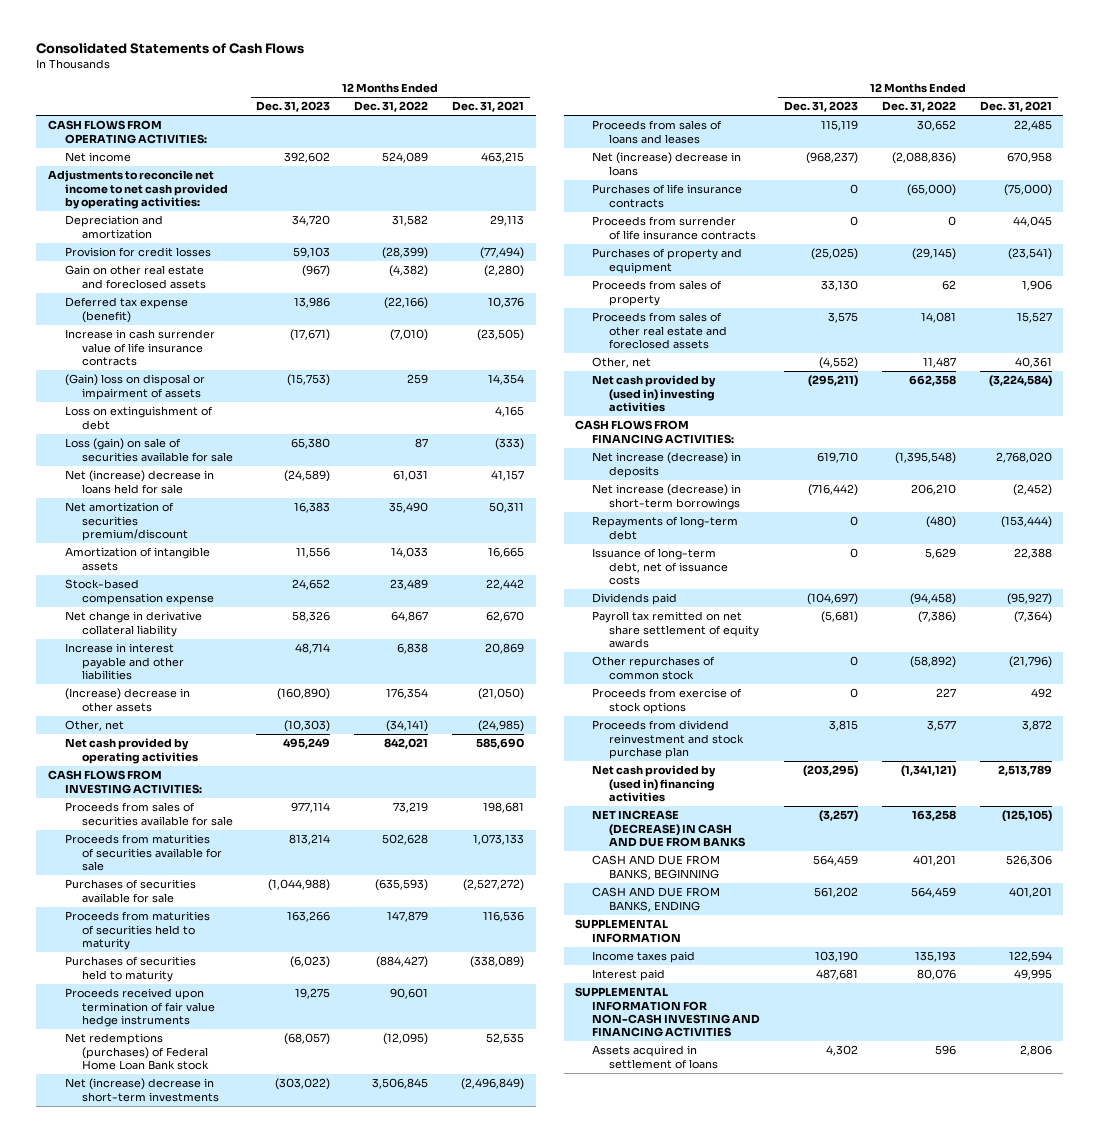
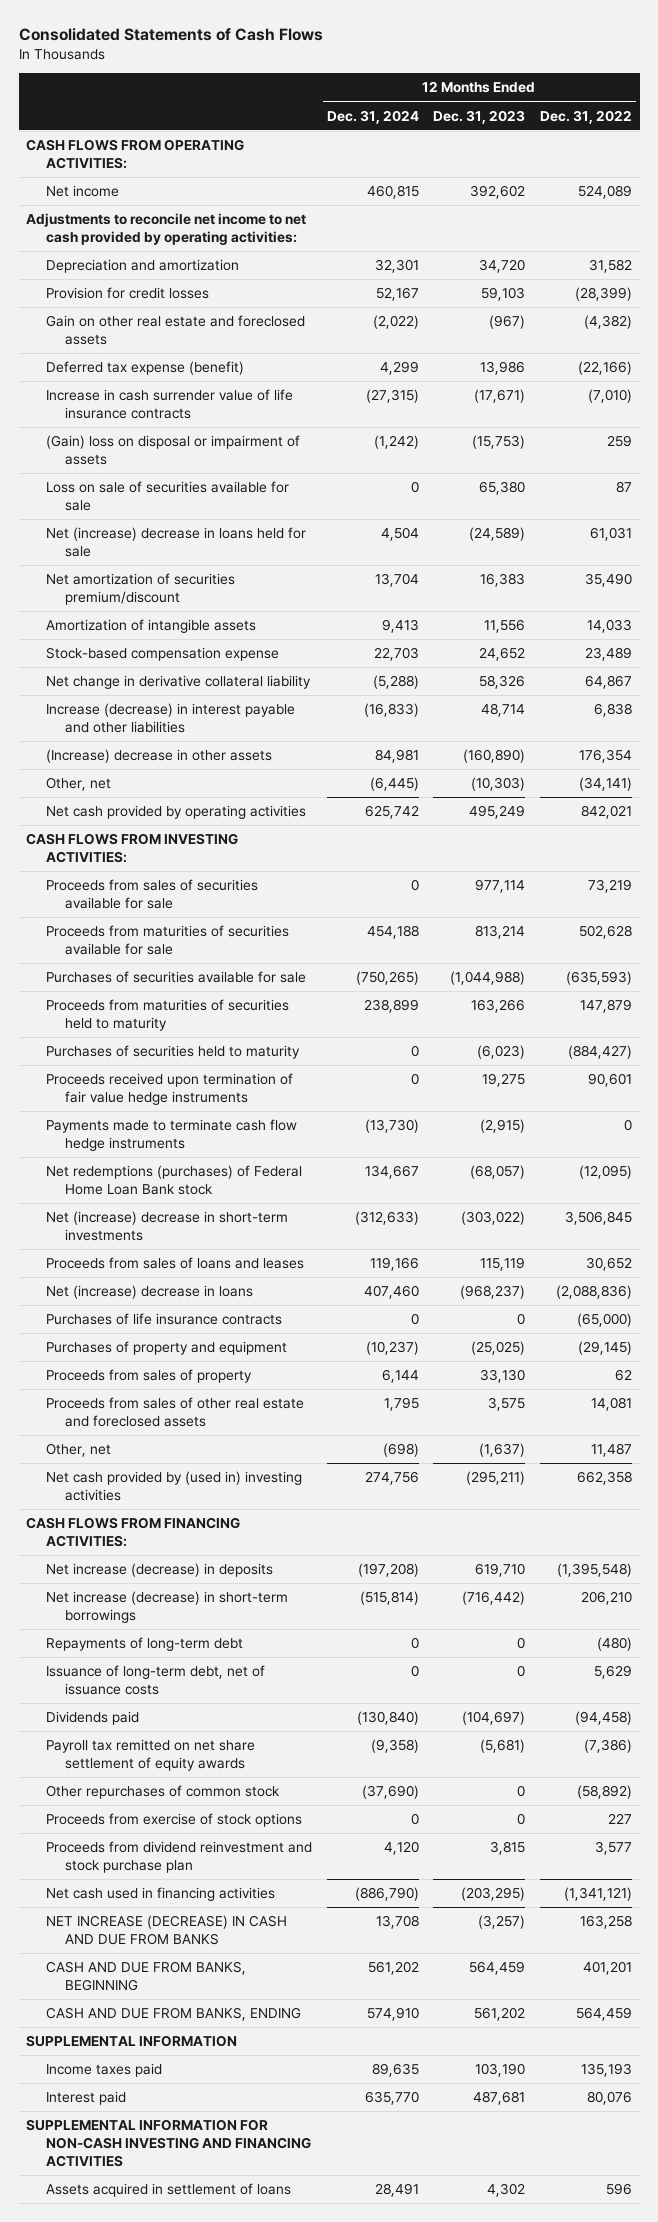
- | 12 Months Ended Dec. 31, 2023 | 12 Months Ended Dec. 31, 2022 | 12 Months Ended Dec. 31, 2021
+ | 12 Months Ended Dec. 31, 2024 | 12 Months Ended Dec. 31, 2023 | 12 Months Ended Dec. 31, 2022
- Loss on extinguishment of debt | | | 4,165
- Loss (gain) on sale of securities available for sale | 65,380 | 87 | (333)
+ Loss on sale of securities available for sale | 0 | 65,380 | 87
- Increase in interest payable and other liabilities | 48,714 | 6,838 | 20,869
+ Increase (decrease) in interest payable and other liabilities | (16,833) | 48,714 | 6,838
+ Payments made to terminate cash flow hedge instruments | (13,730) | (2,915) | 0
- Proceeds from surrender of life insurance contracts | 0 | 0 | 44,045
- Other, net | (4,552) | 11,487 | 40,361
+ Other, net | (698) | (1,637) | 11,487
- Net cash provided by (used in) financing activities | (203,295) | (1,341,121) | 2,513,789
+ Net cash used in financing activities | (886,790) | (203,295) | (1,341,121)

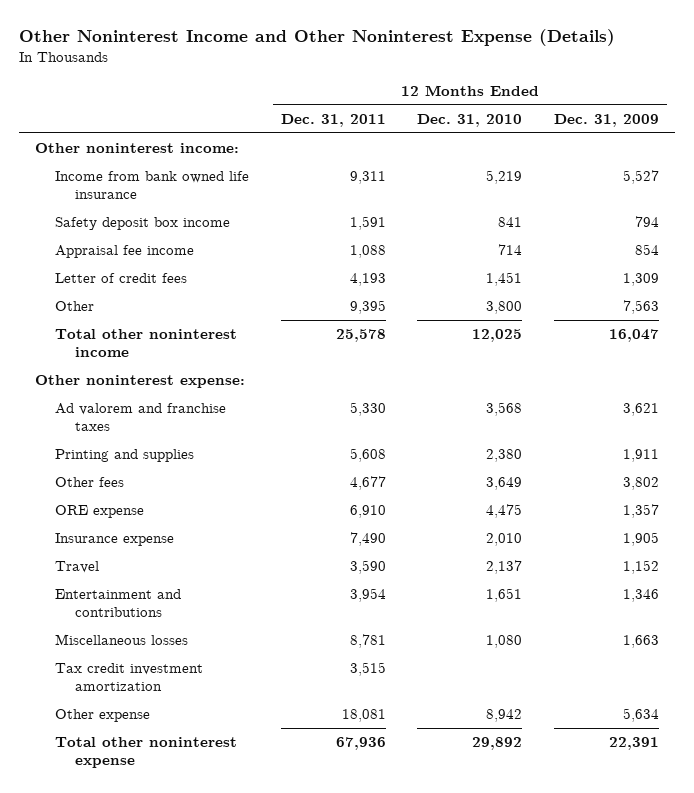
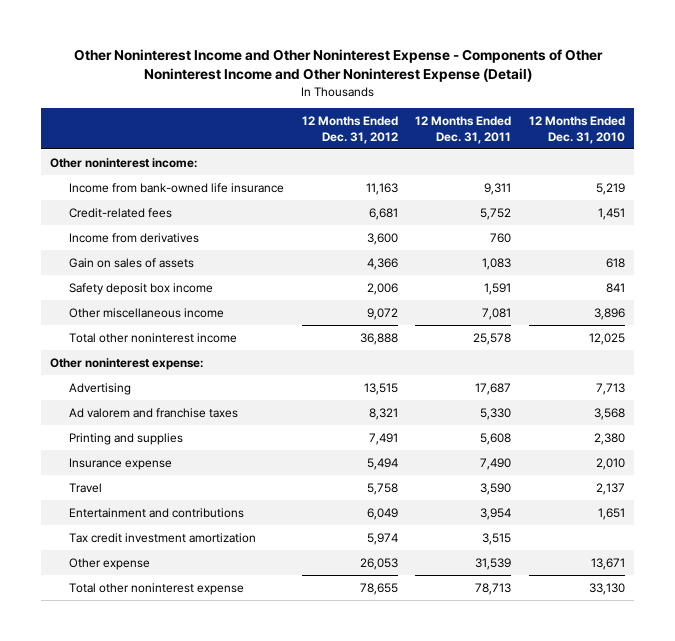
- Other Noninterest Income and Other Noninterest Expense (Details)
+ Other Noninterest Income and Other Noninterest Expense - Components of Other Noninterest Income and Other Noninterest Expense (Detail)
- | 12 Months Ended Dec. 31, 2011 | 12 Months Ended Dec. 31, 2010 | 12 Months Ended Dec. 31, 2009
+ | 12 Months Ended Dec. 31, 2012 | 12 Months Ended Dec. 31, 2011 | 12 Months Ended Dec. 31, 2010
- Income from bank owned life insurance | 9,311 | 5,219 | 5,527
+ Income from bank-owned life insurance | 11,163 | 9,311 | 5,219
+ Credit-related fees | 6,681 | 5,752 | 1,451
+ Income from derivatives | 3,600 | 760 |
+ Gain on sales of assets | 4,366 | 1,083 | 618
- Appraisal fee income | 1,088 | 714 | 854
- Letter of credit fees | 4,193 | 1,451 | 1,309
- Other | 9,395 | 3,800 | 7,563
+ Other miscellaneous income | 9,072 | 7,081 | 3,896
+ Advertising | 13,515 | 17,687 | 7,713
- Other fees | 4,677 | 3,649 | 3,802
- ORE expense | 6,910 | 4,475 | 1,357
- Miscellaneous losses | 8,781 | 1,080 | 1,663
- Other expense | 18,081 | 8,942 | 5,634
- Total other noninterest expense | 67,936 | 29,892 | 22,391
+ Other expense | 26,053 | 31,539 | 13,671
+ Total other noninterest expense | 78,655 | 78,713 | 33,130

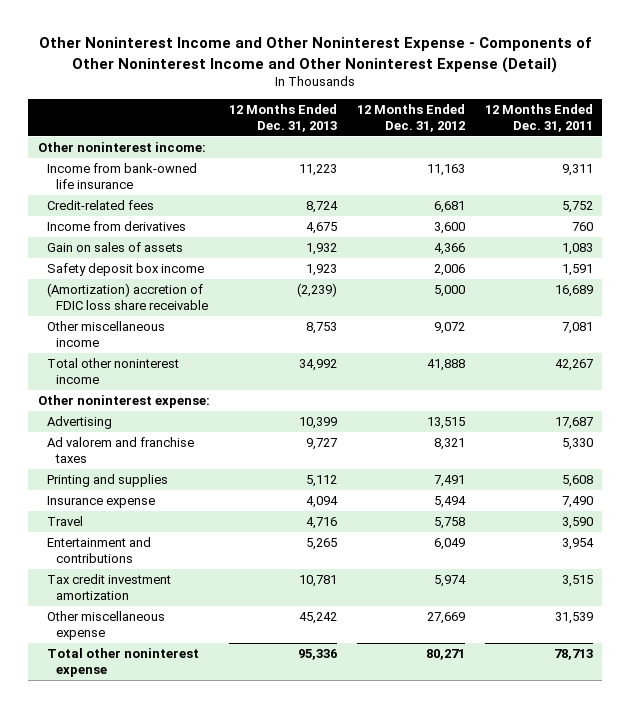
- | 12 Months Ended Dec. 31, 2012 | 12 Months Ended Dec. 31, 2011 | 12 Months Ended Dec. 31, 2010
+ | 12 Months Ended Dec. 31, 2013 | 12 Months Ended Dec. 31, 2012 | 12 Months Ended Dec. 31, 2011
+ (Amortization) accretion of FDIC loss share receivable | (2,239) | 5,000 | 16,689
- Total other noninterest income | 36,888 | 25,578 | 12,025
+ Total other noninterest income | 34,992 | 41,888 | 42,267
- Other expense | 26,053 | 31,539 | 13,671
- Total other noninterest expense | 78,655 | 78,713 | 33,130
+ Other miscellaneous expense | 45,242 | 27,669 | 31,539
+ Total other noninterest expense | 95,336 | 80,271 | 78,713

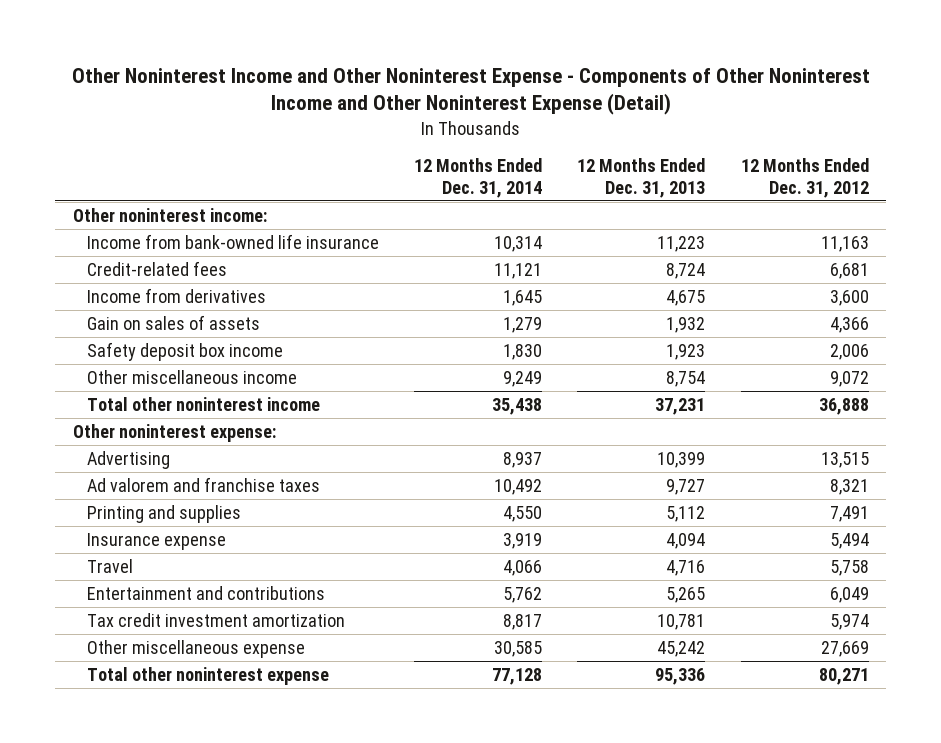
- | 12 Months Ended Dec. 31, 2013 | 12 Months Ended Dec. 31, 2012 | 12 Months Ended Dec. 31, 2011
+ | 12 Months Ended Dec. 31, 2014 | 12 Months Ended Dec. 31, 2013 | 12 Months Ended Dec. 31, 2012
- (Amortization) accretion of FDIC loss share receivable | (2,239) | 5,000 | 16,689
- Other miscellaneous income | 8,753 | 9,072 | 7,081
- Total other noninterest income | 34,992 | 41,888 | 42,267
+ Other miscellaneous income | 9,249 | 8,754 | 9,072
+ Total other noninterest income | 35,438 | 37,231 | 36,888

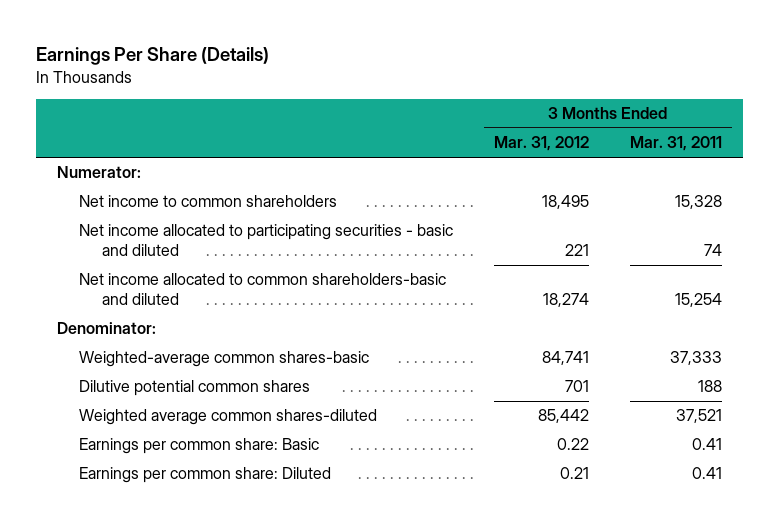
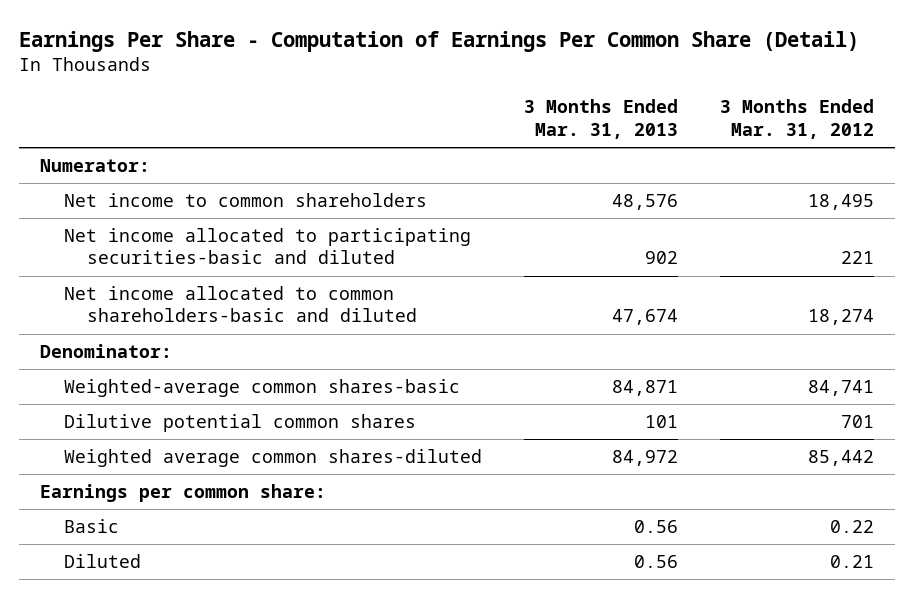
- Earnings Per Share (Details)
+ Earnings Per Share - Computation of Earnings Per Common Share (Detail)
- | 3 Months Ended Mar. 31, 2012 | 3 Months Ended Mar. 31, 2011
+ | 3 Months Ended Mar. 31, 2013 | 3 Months Ended Mar. 31, 2012
- Net income allocated to participating securities - basic and diluted | 221 | 74
+ Net income allocated to participating securities-basic and diluted | 902 | 221
- Earnings per common share: Basic | 0.22 | 0.41
- Earnings per common share: Diluted | 0.21 | 0.41
+ Earnings per common share:
+ Basic | 0.56 | 0.22
+ Diluted | 0.56 | 0.21

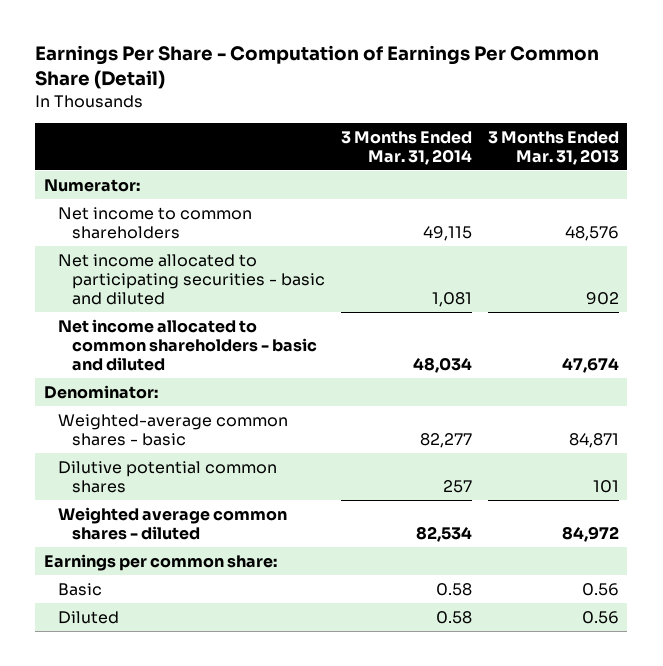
- | 3 Months Ended Mar. 31, 2013 | 3 Months Ended Mar. 31, 2012
+ | 3 Months Ended Mar. 31, 2014 | 3 Months Ended Mar. 31, 2013
- Net income allocated to participating securities-basic and diluted | 902 | 221
- Net income allocated to common shareholders-basic and diluted | 47,674 | 18,274
+ Net income allocated to participating securities - basic and diluted | 1,081 | 902
+ Net income allocated to common shareholders - basic and diluted | 48,034 | 47,674
- Weighted-average common shares-basic | 84,871 | 84,741
+ Weighted-average common shares - basic | 82,277 | 84,871
- Weighted average common shares-diluted | 84,972 | 85,442
+ Weighted average common shares - diluted | 82,534 | 84,972

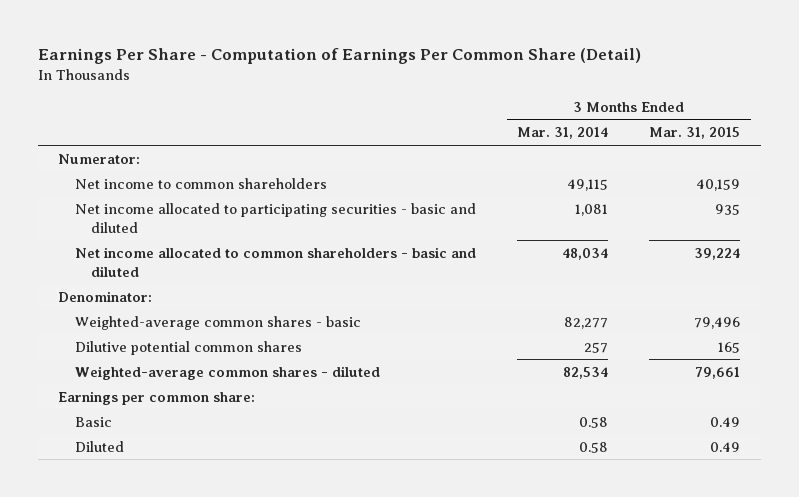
- | 3 Months Ended Mar. 31, 2014 | 3 Months Ended Mar. 31, 2013
+ | 3 Months Ended Mar. 31, 2014 | 3 Months Ended Mar. 31, 2015
- Weighted average common shares - diluted | 82,534 | 84,972
+ Weighted-average common shares - diluted | 82,534 | 79,661

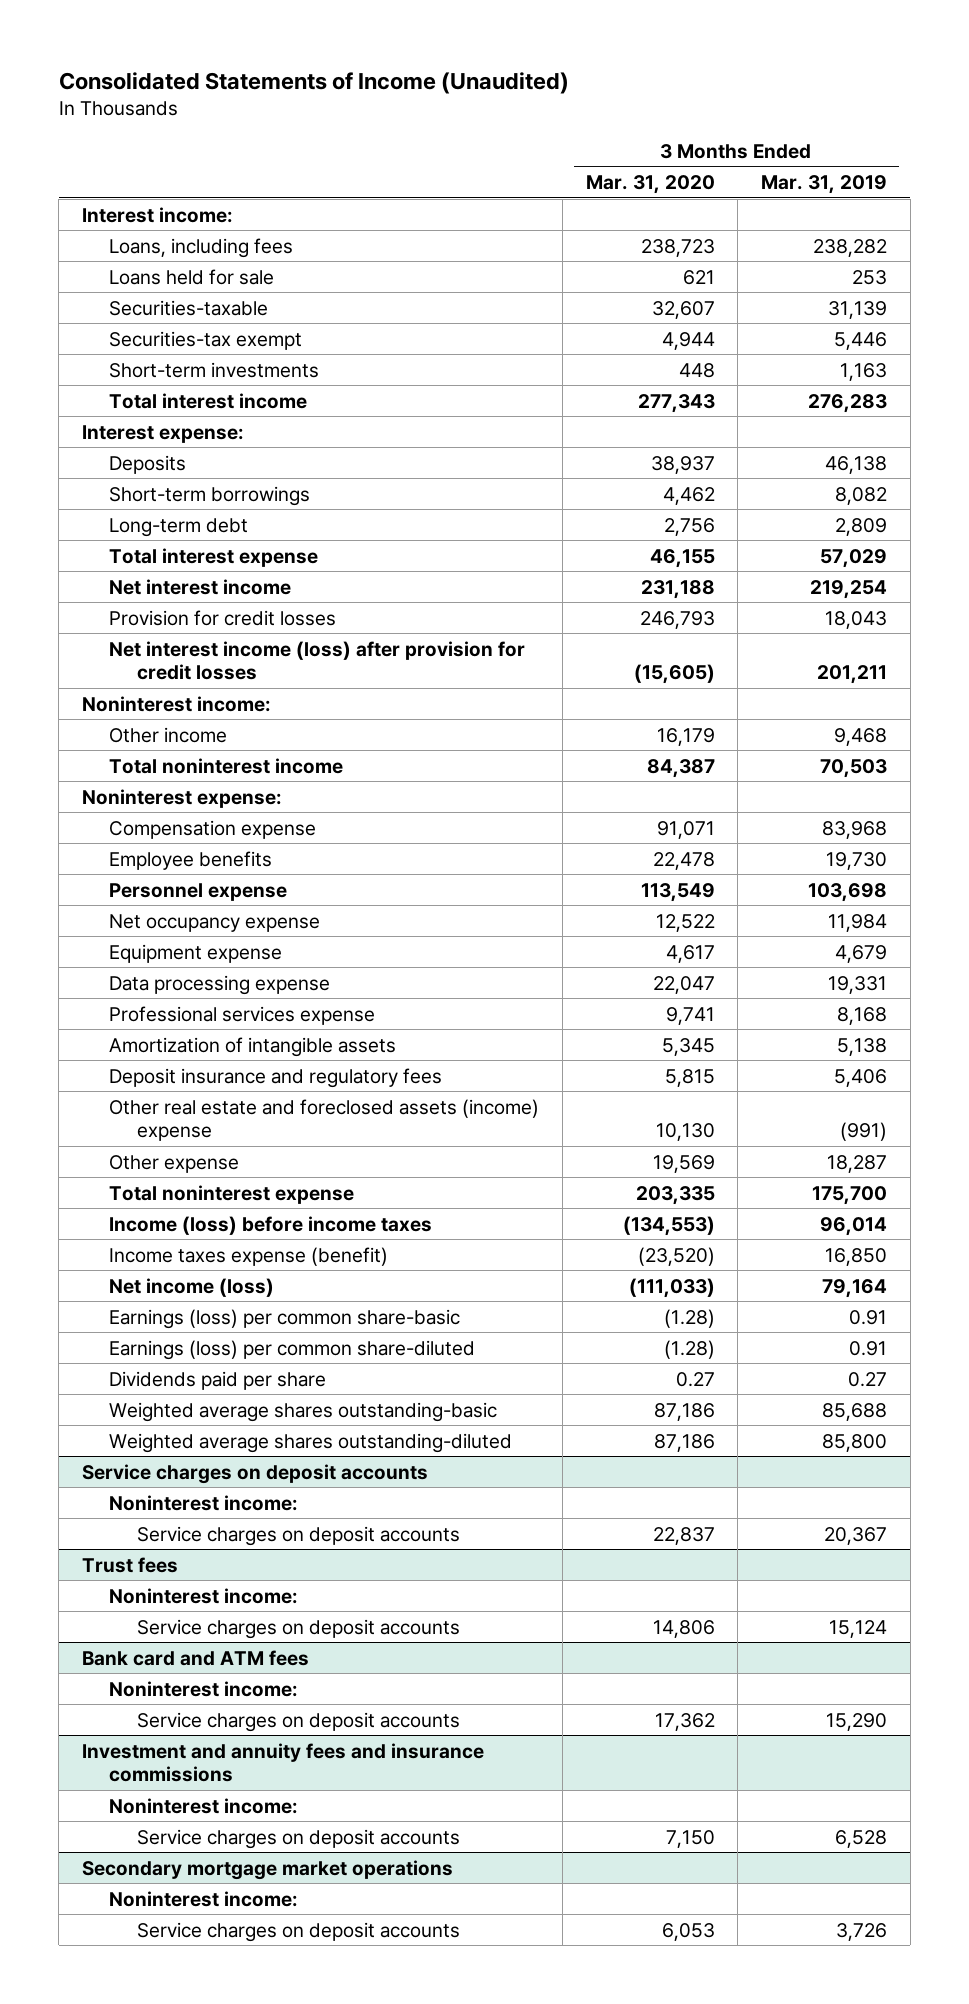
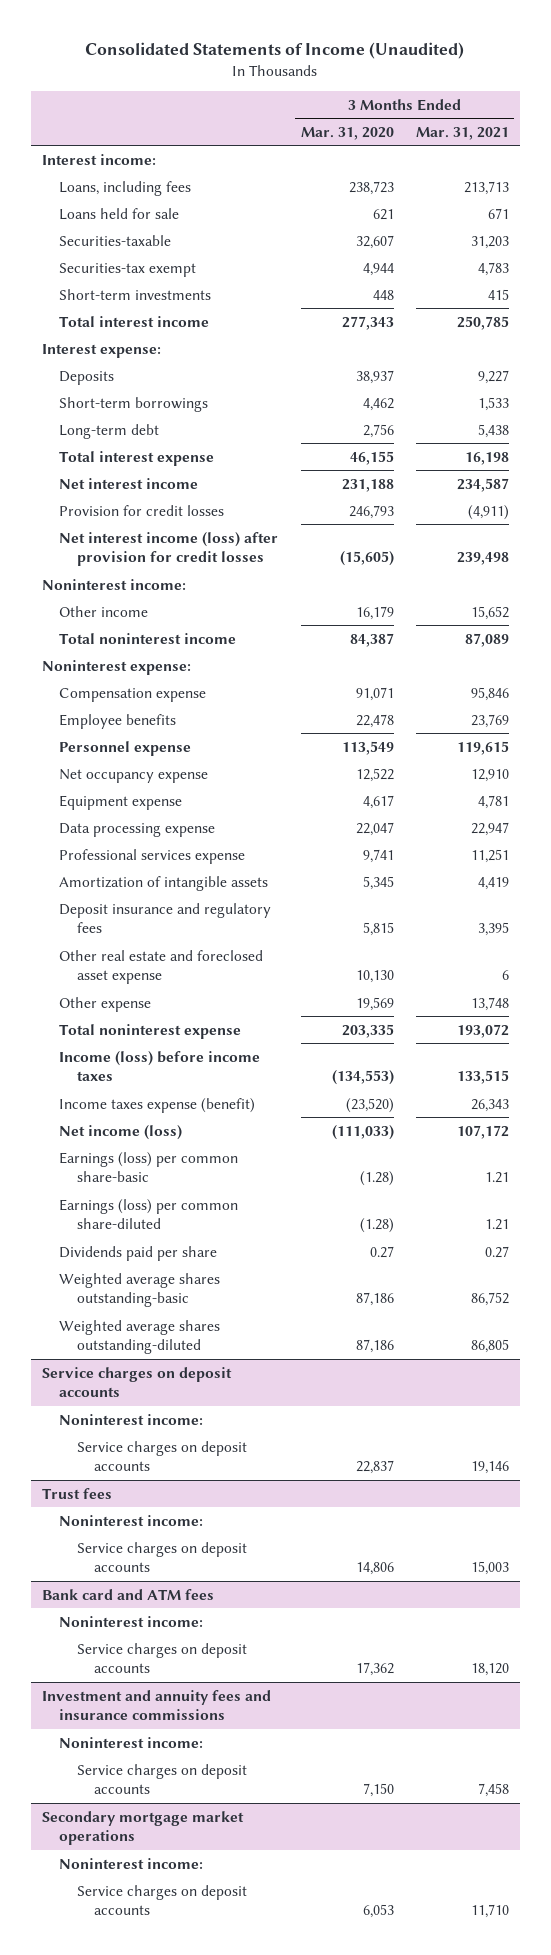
- | 3 Months Ended Mar. 31, 2020 | 3 Months Ended Mar. 31, 2019
+ | 3 Months Ended Mar. 31, 2020 | 3 Months Ended Mar. 31, 2021
- Other real estate and foreclosed assets (income) expense | 10,130 | (991)
+ Other real estate and foreclosed asset expense | 10,130 | 6

